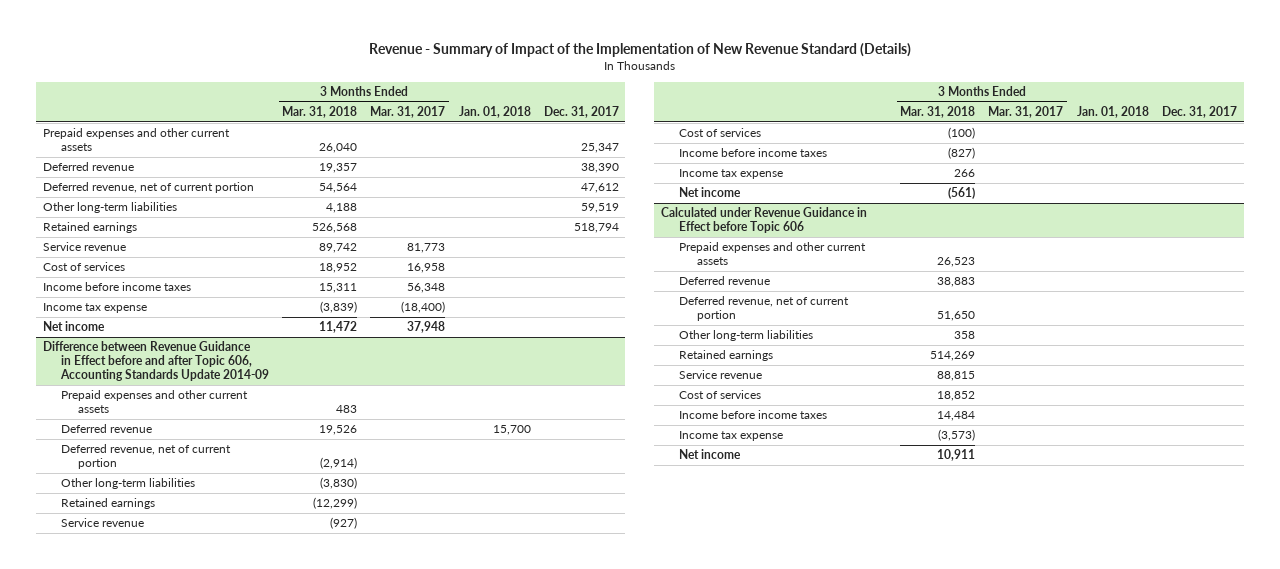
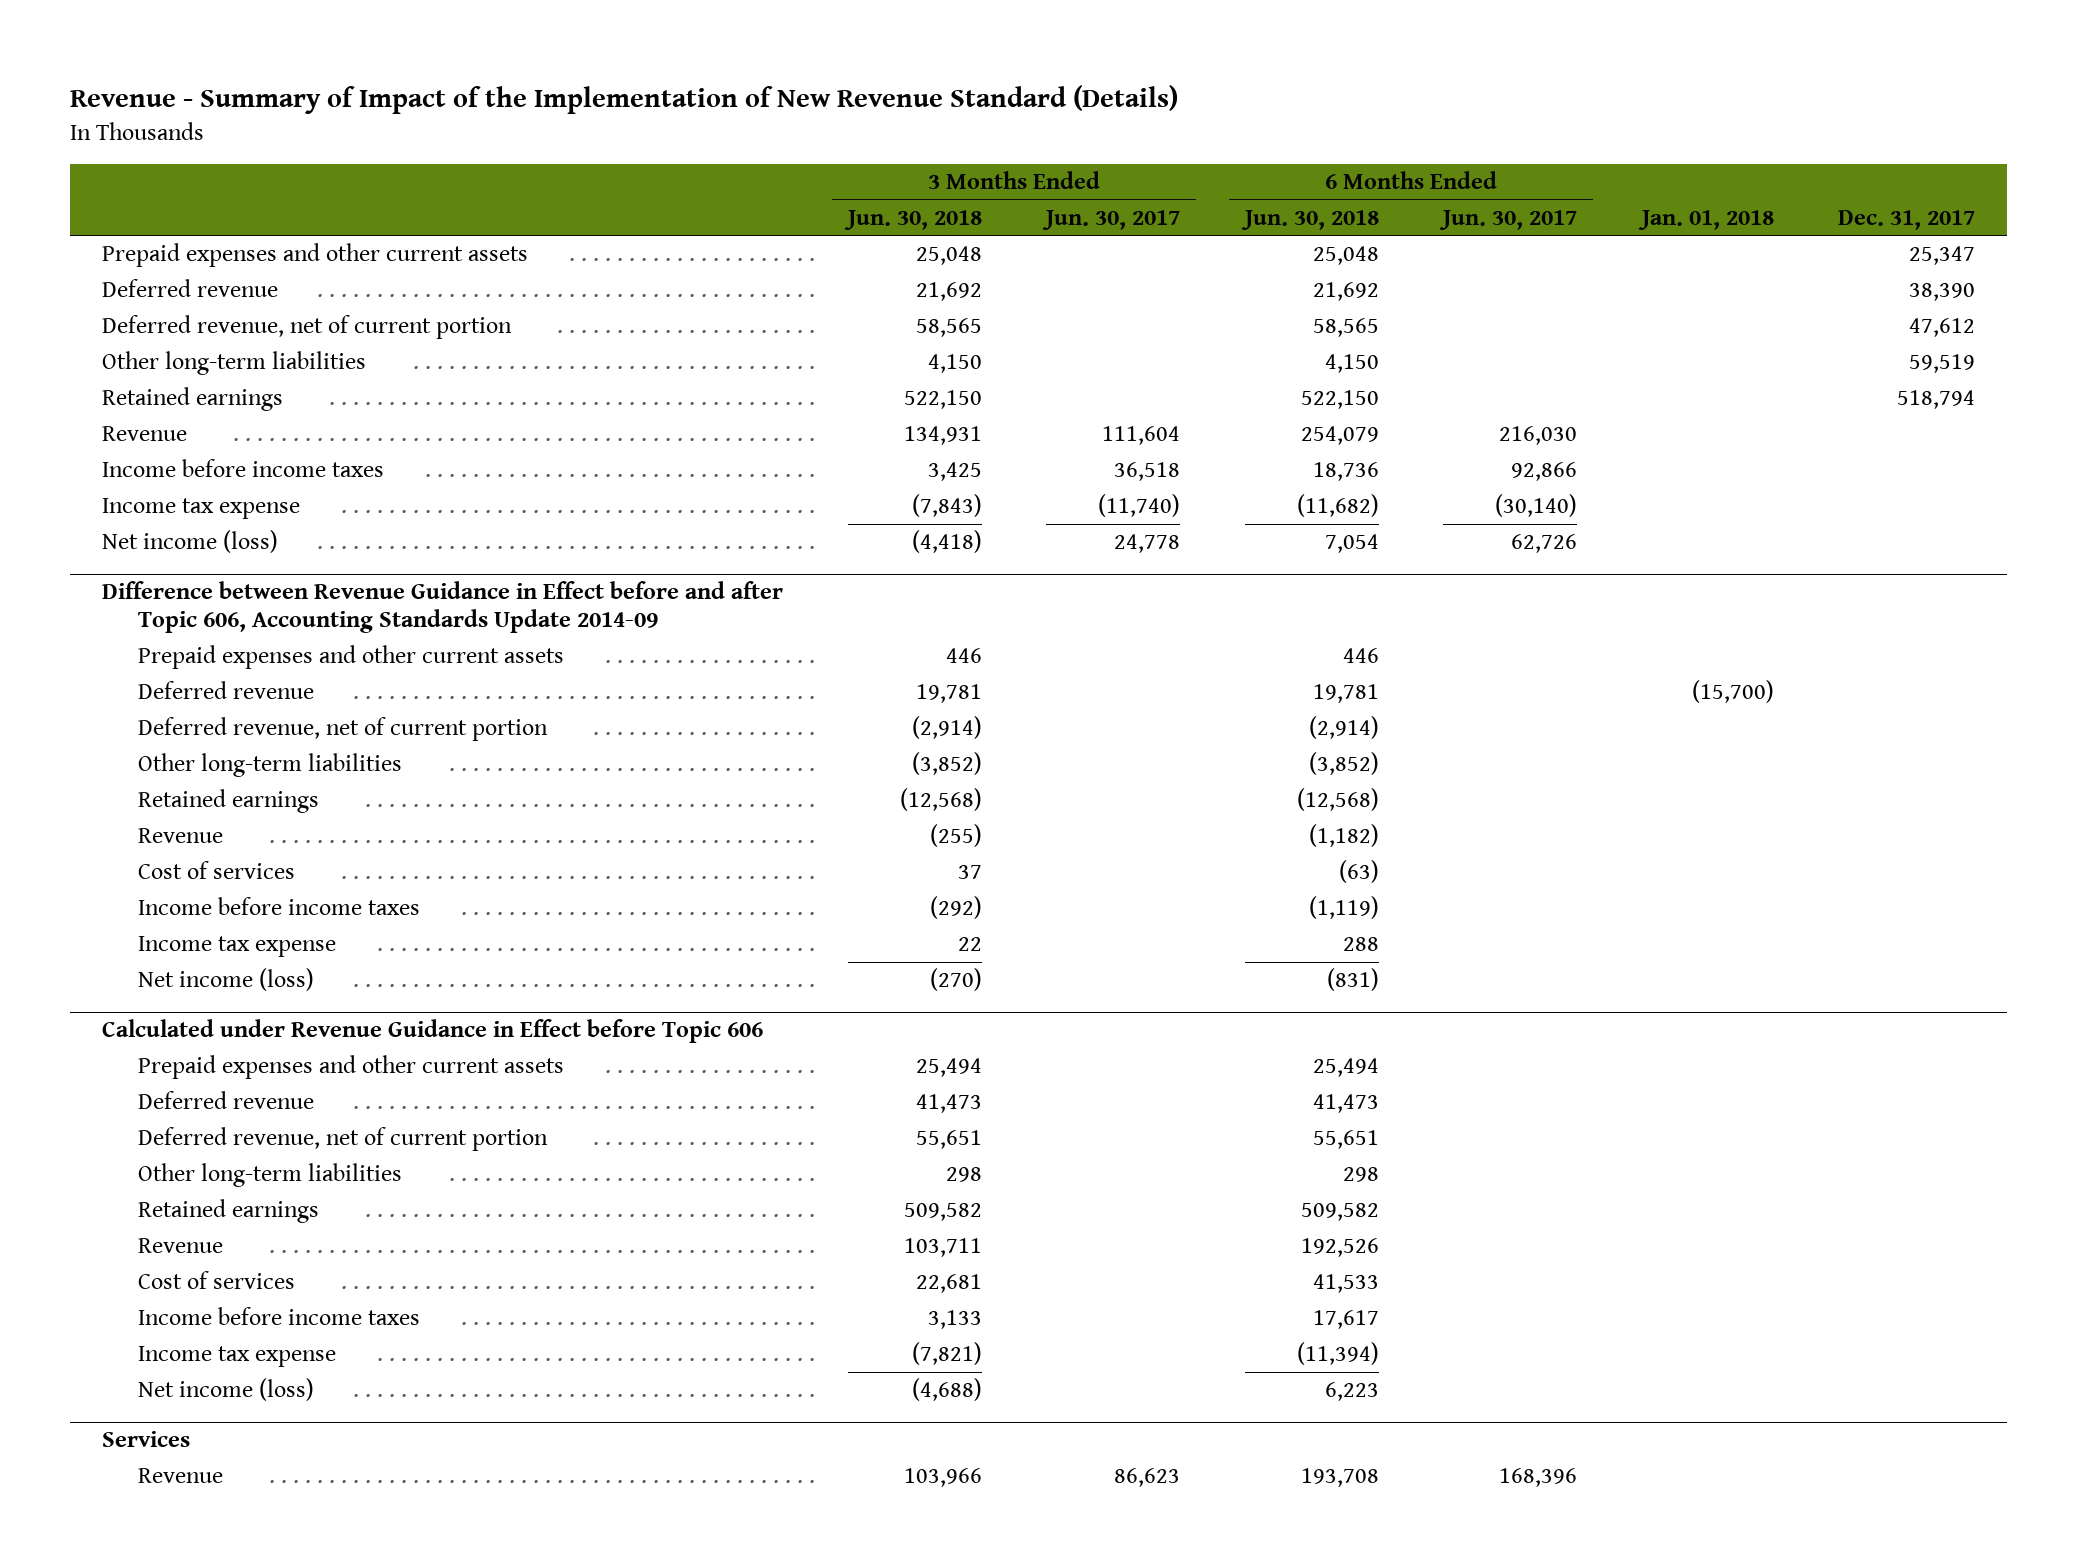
- | 3 Months Ended Mar. 31, 2018 | 3 Months Ended Mar. 31, 2017 | Jan. 01, 2018 | Dec. 31, 2017
+ | 3 Months Ended Jun. 30, 2018 | 3 Months Ended Jun. 30, 2017 | 6 Months Ended Jun. 30, 2018 | 6 Months Ended Jun. 30, 2017 | Jan. 01, 2018 | Dec. 31, 2017
- Service revenue | 89,742 | 81,773 | |
- Cost of services | 18,952 | 16,958 | |
+ Revenue | 134,931 | 111,604 | 254,079 | 216,030 | |
- Net income | 11,472 | 37,948 | |
+ Net income (loss) | (4,418) | 24,778 | 7,054 | 62,726 | |
@ Difference between Revenue Guidance in Effect before and after Topic 606, Accounting Standards Update 2014-09
- Deferred revenue | 19,526 | | 15,700 |
+ Deferred revenue | 19,781 | | 19,781 | | (15,700) |
- Service revenue | (927) | | |
+ Revenue | (255) | | (1,182) | | |
- Net income | (561) | | |
+ Net income (loss) | (270) | | (831) | | |
@ Calculated under Revenue Guidance in Effect before Topic 606
- Service revenue | 88,815 | | |
+ Revenue | 103,711 | | 192,526 | | |
- Net income | 10,911 | | |
+ Net income (loss) | (4,688) | | 6,223 | | |
+ Services
+ Revenue | 103,966 | 86,623 | 193,708 | 168,396 | |

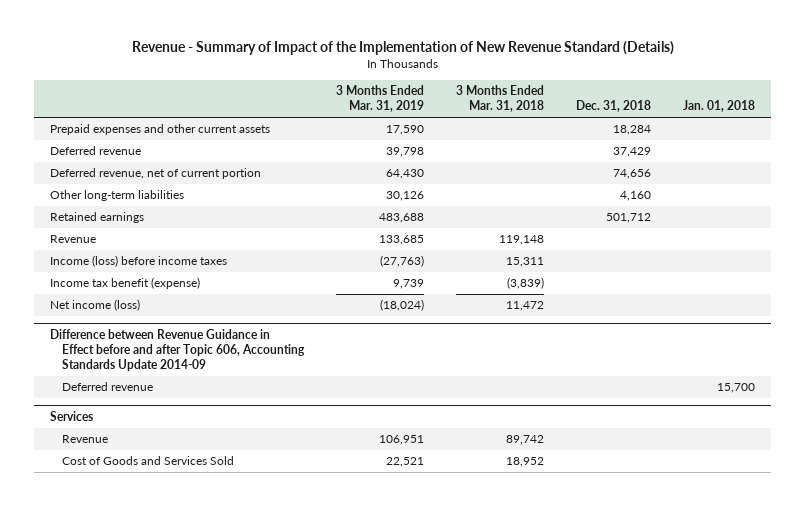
- | 3 Months Ended Jun. 30, 2018 | 3 Months Ended Jun. 30, 2017 | 6 Months Ended Jun. 30, 2018 | 6 Months Ended Jun. 30, 2017 | Jan. 01, 2018 | Dec. 31, 2017
+ | 3 Months Ended Mar. 31, 2019 | 3 Months Ended Mar. 31, 2018 | Dec. 31, 2018 | Jan. 01, 2018
- Income before income taxes | 3,425 | 36,518 | 18,736 | 92,866 | |
- Income tax expense | (7,843) | (11,740) | (11,682) | (30,140) | |
+ Income (loss) before income taxes | (27,763) | 15,311 | |
+ Income tax benefit (expense) | 9,739 | (3,839) | |
@ Difference between Revenue Guidance in Effect before and after Topic 606, Accounting Standards Update 2014-09
- Prepaid expenses and other current assets | 446 | | 446 | | |
- Deferred revenue | 19,781 | | 19,781 | | (15,700) |
- Deferred revenue, net of current portion | (2,914) | | (2,914) | | |
- Other long-term liabilities | (3,852) | | (3,852) | | |
- Retained earnings | (12,568) | | (12,568) | | |
- Revenue | (255) | | (1,182) | | |
- Cost of services | 37 | | (63) | | |
- Income before income taxes | (292) | | (1,119) | | |
- Income tax expense | 22 | | 288 | | |
- Net income (loss) | (270) | | (831) | | |
- Calculated under Revenue Guidance in Effect before Topic 606
- Prepaid expenses and other current assets | 25,494 | | 25,494 | | |
- Deferred revenue | 41,473 | | 41,473 | | |
- Deferred revenue, net of current portion | 55,651 | | 55,651 | | |
- Other long-term liabilities | 298 | | 298 | | |
- Retained earnings | 509,582 | | 509,582 | | |
- Revenue | 103,711 | | 192,526 | | |
- Cost of services | 22,681 | | 41,533 | | |
- Income before income taxes | 3,133 | | 17,617 | | |
- Income tax expense | (7,821) | | (11,394) | | |
- Net income (loss) | (4,688) | | 6,223 | | |
@ Difference between Revenue Guidance in Effect before and after Topic 606, Accounting Standards Update 2014-09
+ Deferred revenue | | | | 15,700
@ Services
+ Cost of Goods and Services Sold | 22,521 | 18,952 | |

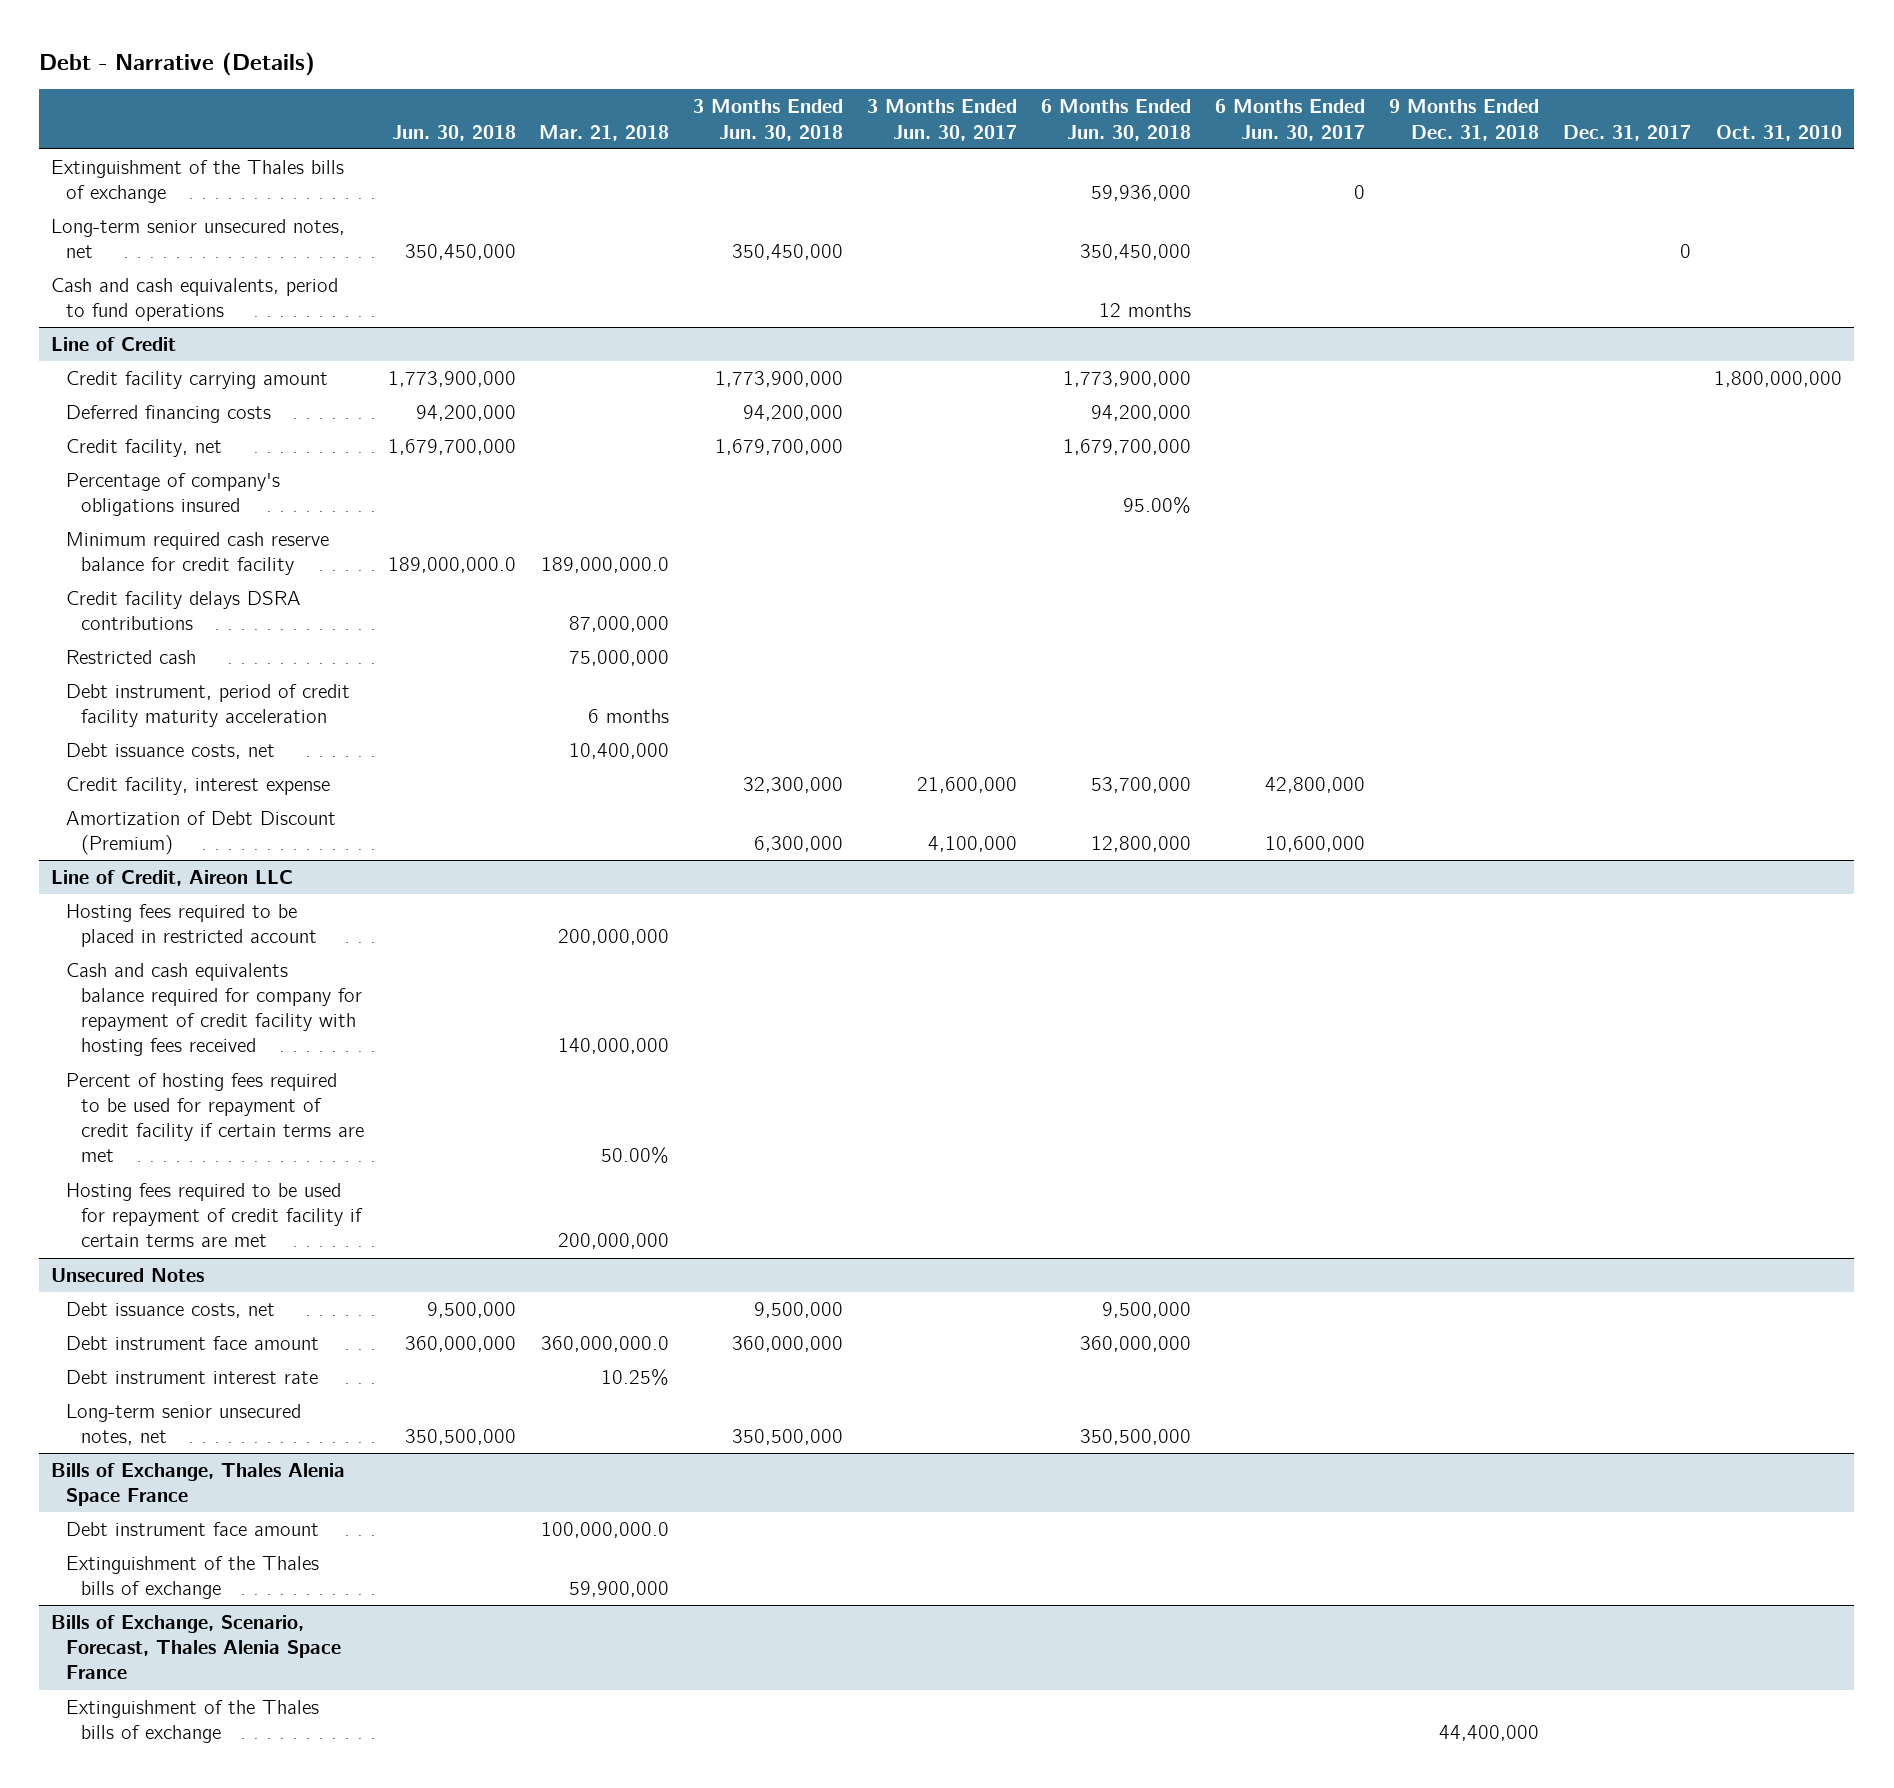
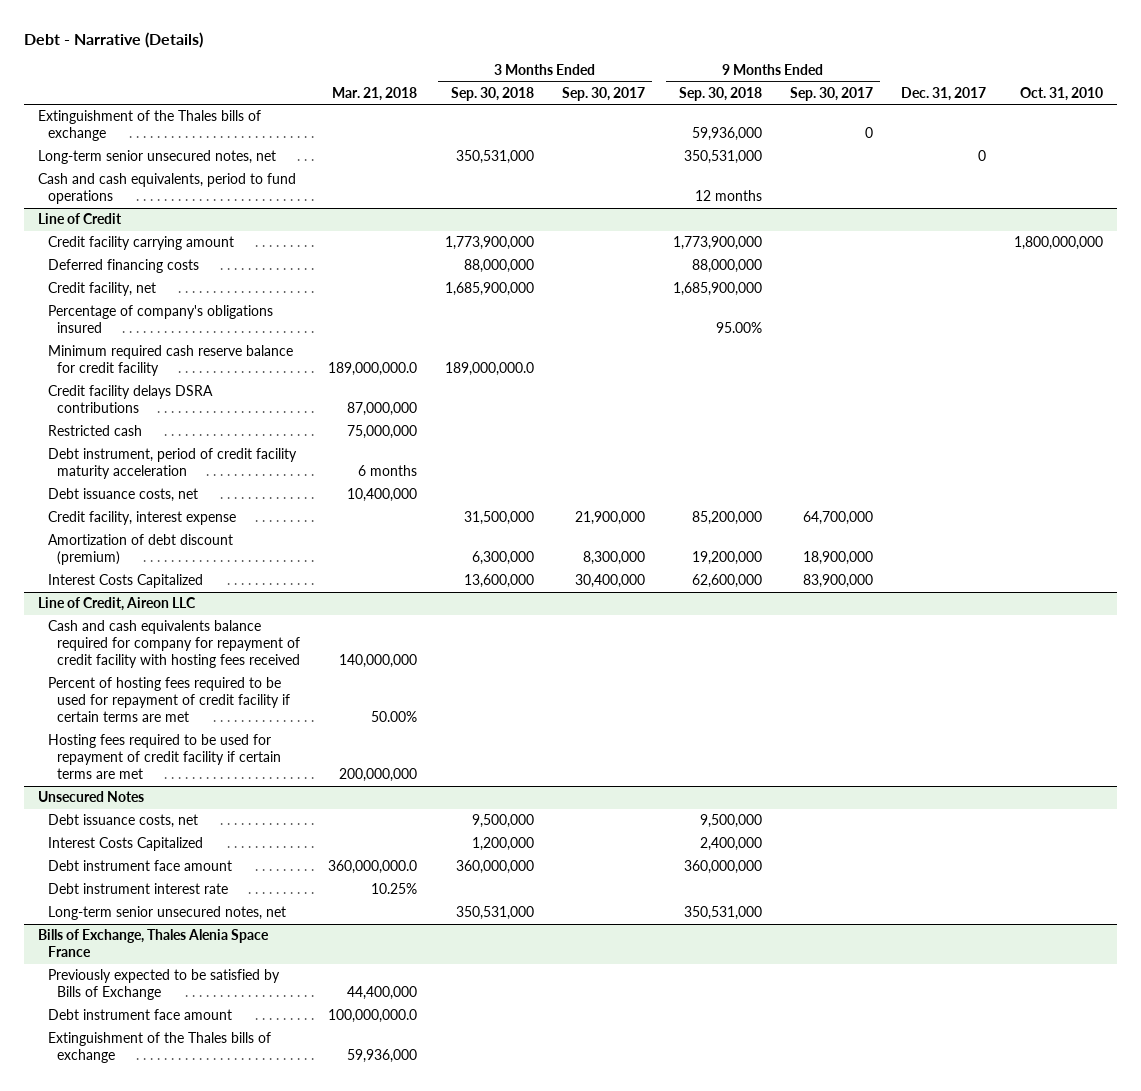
- | Jun. 30, 2018 | Mar. 21, 2018 | 3 Months Ended Jun. 30, 2018 | 3 Months Ended Jun. 30, 2017 | 6 Months Ended Jun. 30, 2018 | 6 Months Ended Jun. 30, 2017 | 9 Months Ended Dec. 31, 2018 | Dec. 31, 2017 | Oct. 31, 2010
+ | Mar. 21, 2018 | 3 Months Ended Sep. 30, 2018 | 3 Months Ended Sep. 30, 2017 | 9 Months Ended Sep. 30, 2018 | 9 Months Ended Sep. 30, 2017 | Dec. 31, 2017 | Oct. 31, 2010
@ Line of Credit
- Amortization of Debt Discount (Premium) | | | 6,300,000 | 4,100,000 | 12,800,000 | 10,600,000 | | |
+ Amortization of debt discount (premium) | | 6,300,000 | 8,300,000 | 19,200,000 | 18,900,000 | |
+ Interest Costs Capitalized | | 13,600,000 | 30,400,000 | 62,600,000 | 83,900,000 | |
@ Line of Credit, Aireon LLC
- Hosting fees required to be placed in restricted account | | 200,000,000 | | | | | | |
@ Unsecured Notes
+ Interest Costs Capitalized | | 1,200,000 | | 2,400,000 | | |
@ Bills of Exchange, Thales Alenia Space France
+ Previously expected to be satisfied by Bills of Exchange | 44,400,000 | | | | | |
- Extinguishment of the Thales bills of exchange | | 59,900,000 | | | | | | |
- Bills of Exchange, Scenario, Forecast, Thales Alenia Space France
- Extinguishment of the Thales bills of exchange | | | | | | | 44,400,000 | |
@ Bills of Exchange, Thales Alenia Space France
+ Extinguishment of the Thales bills of exchange | 59,936,000 | | | | | |

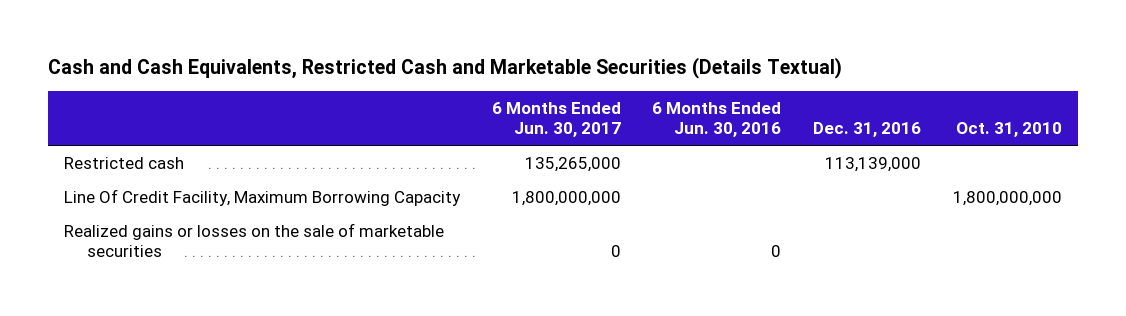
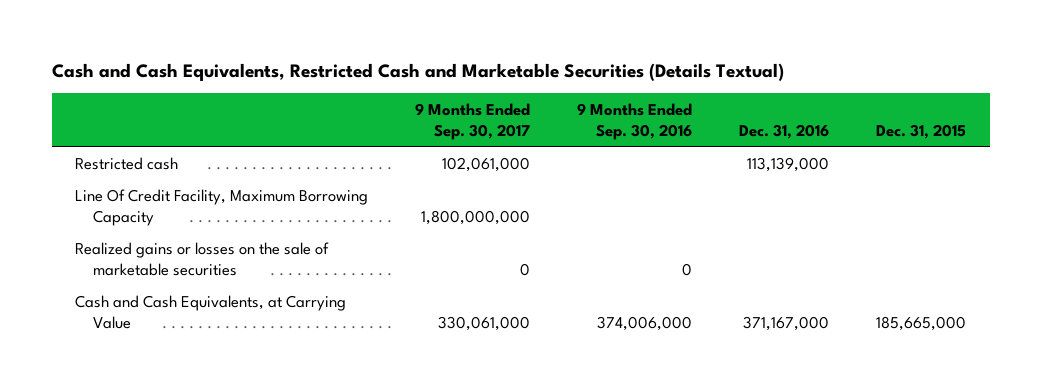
- | 6 Months Ended Jun. 30, 2017 | 6 Months Ended Jun. 30, 2016 | Dec. 31, 2016 | Oct. 31, 2010
+ | 9 Months Ended Sep. 30, 2017 | 9 Months Ended Sep. 30, 2016 | Dec. 31, 2016 | Dec. 31, 2015
+ Cash and Cash Equivalents, at Carrying Value | 330,061,000 | 374,006,000 | 371,167,000 | 185,665,000

